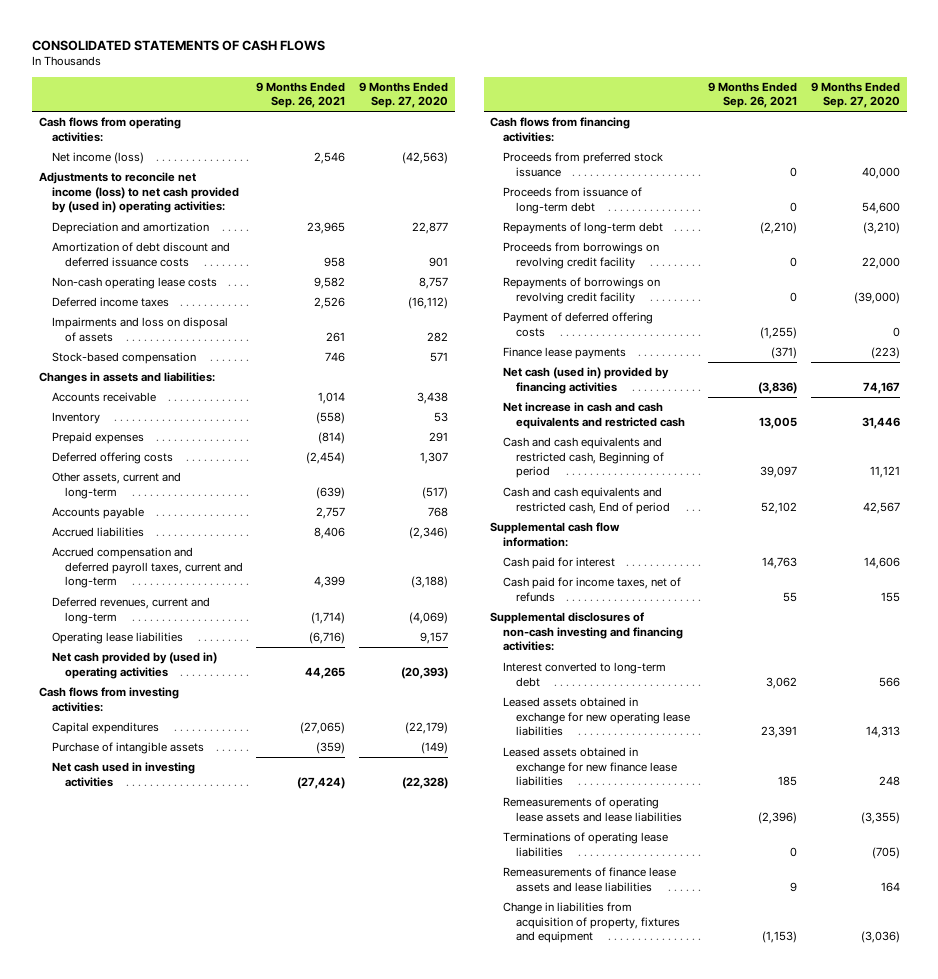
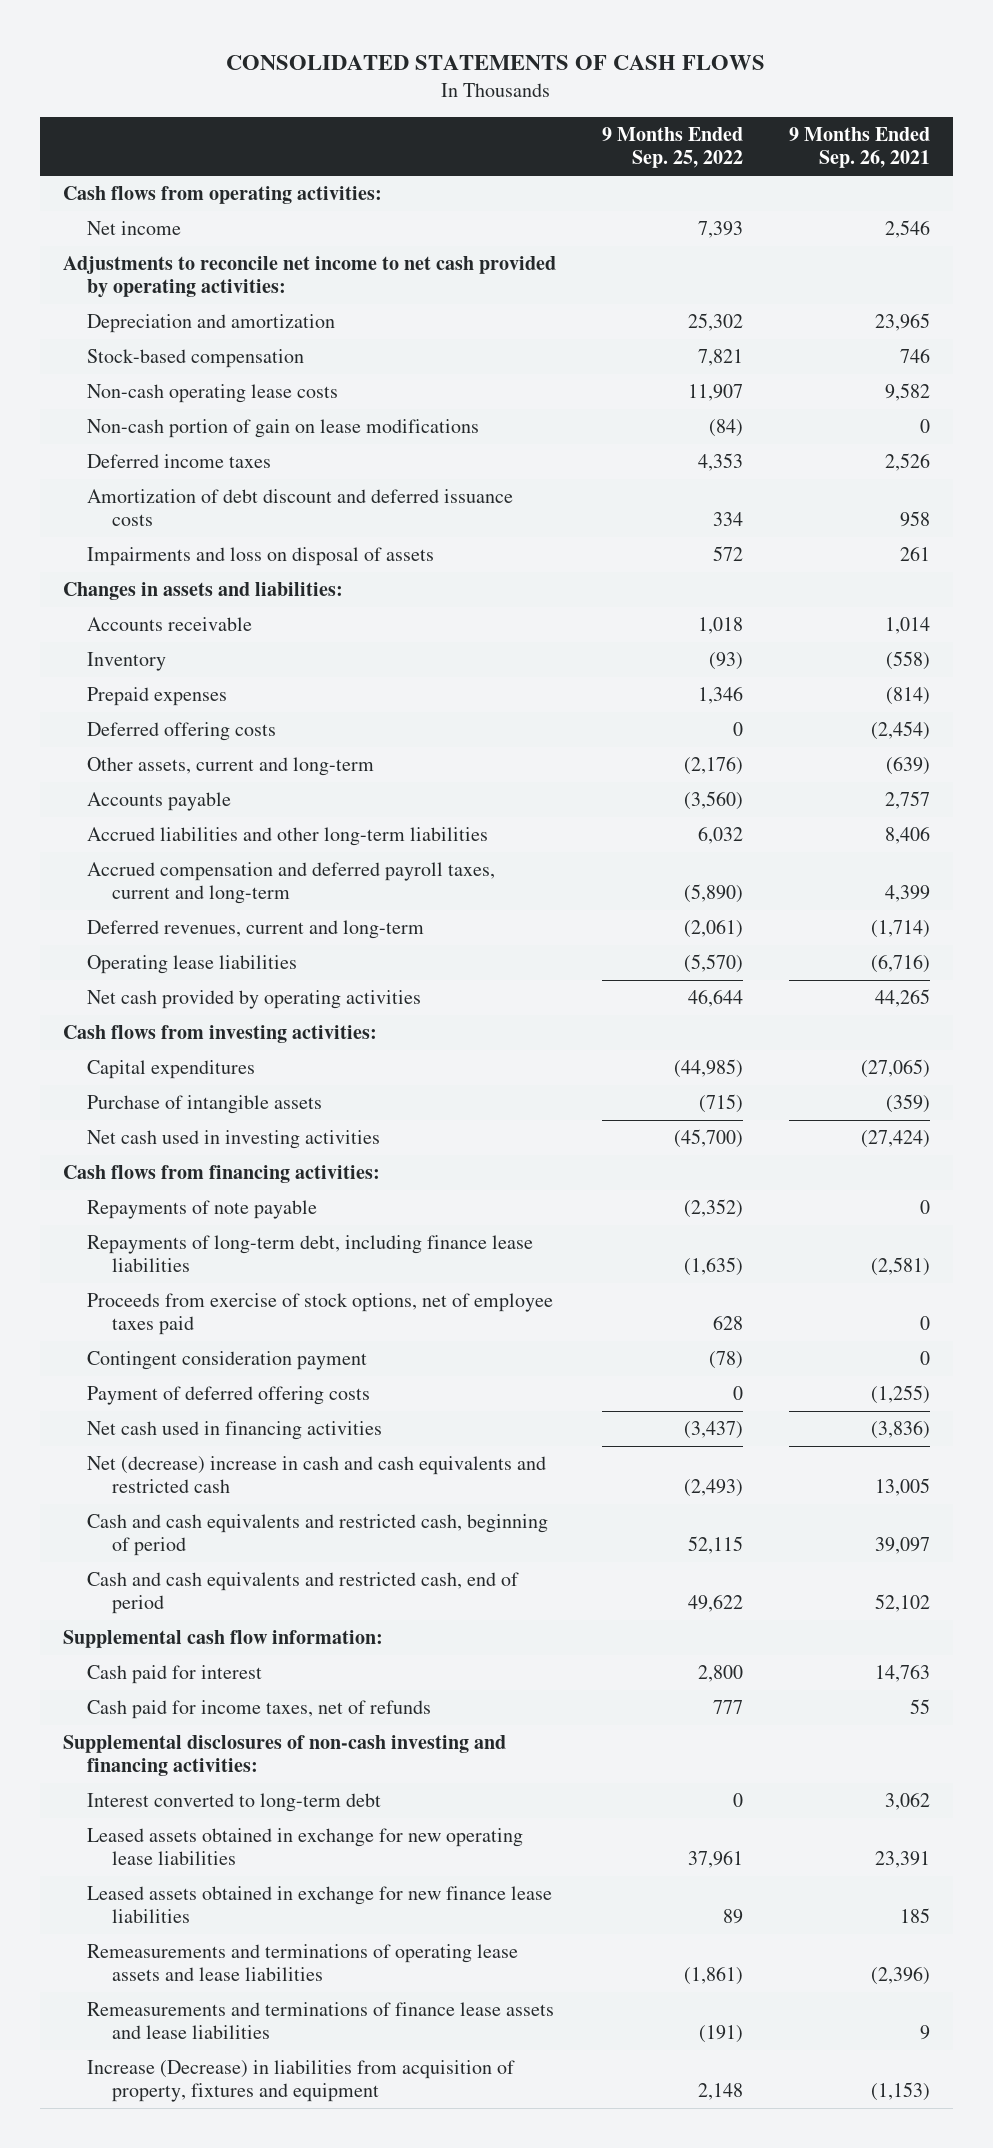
- | 9 Months Ended Sep. 26, 2021 | 9 Months Ended Sep. 27, 2020
+ | 9 Months Ended Sep. 25, 2022 | 9 Months Ended Sep. 26, 2021
- Net income (loss) | 2,546 | (42,563)
- Adjustments to reconcile net income (loss) to net cash provided by (used in) operating activities:
+ Net income | 7,393 | 2,546
+ Adjustments to reconcile net income to net cash provided by operating activities:
moved up: Stock-based compensation | 7,821 | 746
+ Non-cash portion of gain on lease modifications | (84) | 0
moved down: Amortization of debt discount and deferred issuance costs | 334 | 958
- Accrued liabilities | 8,406 | (2,346)
+ Accrued liabilities and other long-term liabilities | 6,032 | 8,406
- Net cash provided by (used in) operating activities | 44,265 | (20,393)
+ Net cash provided by operating activities | 46,644 | 44,265
- Proceeds from preferred stock issuance | 0 | 40,000
- Proceeds from issuance of long-term debt | 0 | 54,600
- Repayments of long-term debt | (2,210) | (3,210)
- Proceeds from borrowings on revolving credit facility | 0 | 22,000
- Repayments of borrowings on revolving credit facility | 0 | (39,000)
+ Repayments of note payable | (2,352) | 0
+ Repayments of long-term debt, including finance lease liabilities | (1,635) | (2,581)
+ Proceeds from exercise of stock options, net of employee taxes paid | 628 | 0
+ Contingent consideration payment | (78) | 0
- Finance lease payments | (371) | (223)
- Net cash (used in) provided by financing activities | (3,836) | 74,167
- Net increase in cash and cash equivalents and restricted cash | 13,005 | 31,446
- Cash and cash equivalents and restricted cash, Beginning of period | 39,097 | 11,121
- Cash and cash equivalents and restricted cash, End of period | 52,102 | 42,567
+ Net cash used in financing activities | (3,437) | (3,836)
+ Net (decrease) increase in cash and cash equivalents and restricted cash | (2,493) | 13,005
+ Cash and cash equivalents and restricted cash, beginning of period | 52,115 | 39,097
+ Cash and cash equivalents and restricted cash, end of period | 49,622 | 52,102
- Remeasurements of operating lease assets and lease liabilities | (2,396) | (3,355)
- Terminations of operating lease liabilities | 0 | (705)
- Remeasurements of finance lease assets and lease liabilities | 9 | 164
- Change in liabilities from acquisition of property, fixtures and equipment | (1,153) | (3,036)
+ Remeasurements and terminations of operating lease assets and lease liabilities | (1,861) | (2,396)
+ Remeasurements and terminations of finance lease assets and lease liabilities | (191) | 9
+ Increase (Decrease) in liabilities from acquisition of property, fixtures and equipment | 2,148 | (1,153)

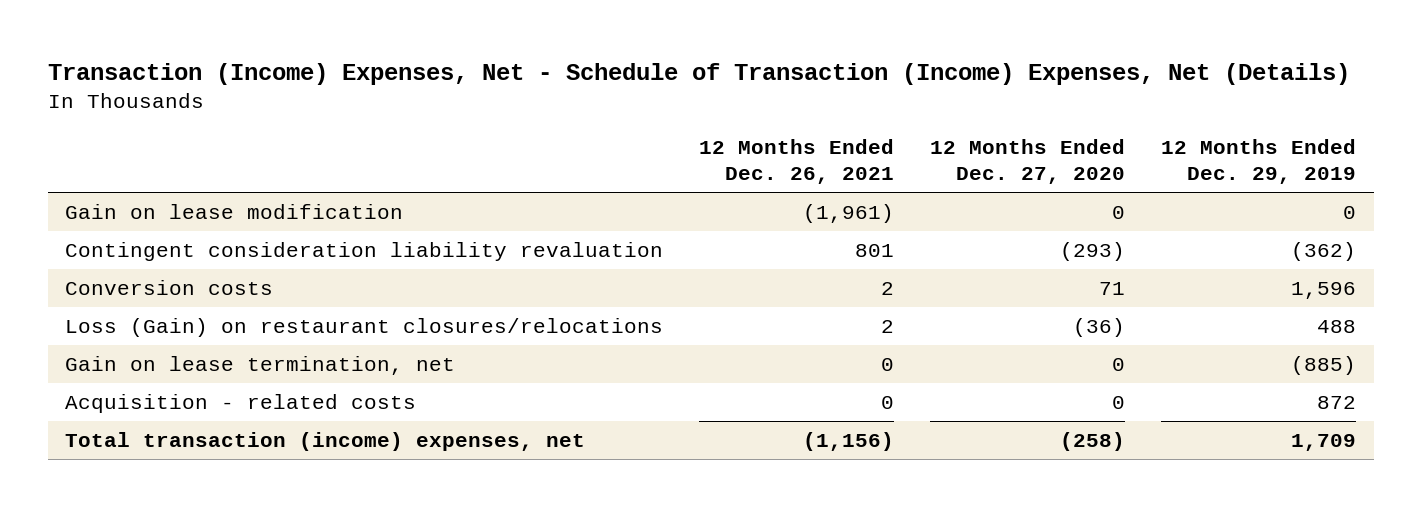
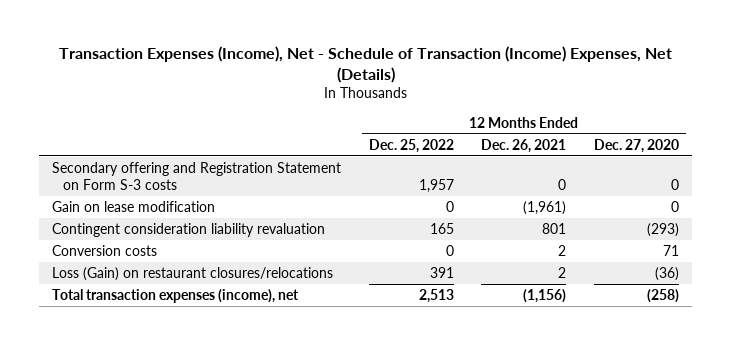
- Transaction (Income) Expenses, Net - Schedule of Transaction (Income) Expenses, Net (Details)
+ Transaction Expenses (Income), Net - Schedule of Transaction (Income) Expenses, Net (Details)
- | 12 Months Ended Dec. 26, 2021 | 12 Months Ended Dec. 27, 2020 | 12 Months Ended Dec. 29, 2019
+ | 12 Months Ended Dec. 25, 2022 | 12 Months Ended Dec. 26, 2021 | 12 Months Ended Dec. 27, 2020
+ Secondary offering and Registration Statement on Form S-3 costs | 1,957 | 0 | 0
- Gain on lease termination, net | 0 | 0 | (885)
- Acquisition - related costs | 0 | 0 | 872
- Total transaction (income) expenses, net | (1,156) | (258) | 1,709
+ Total transaction expenses (income), net | 2,513 | (1,156) | (258)

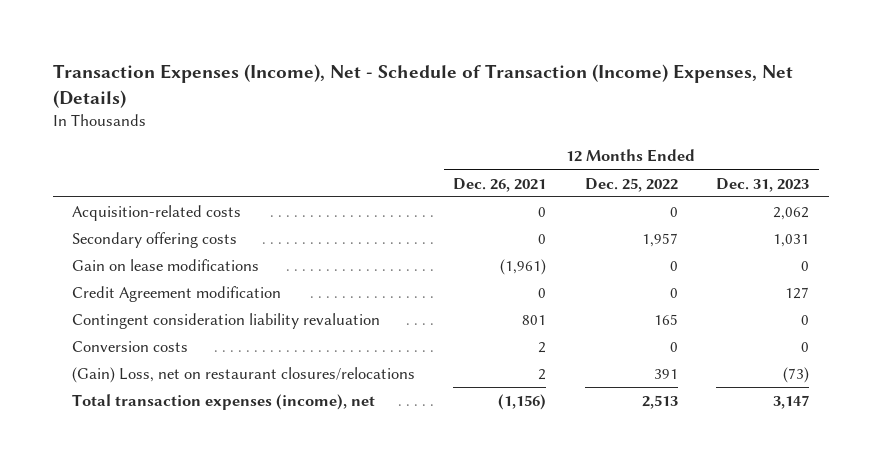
- | 12 Months Ended Dec. 25, 2022 | 12 Months Ended Dec. 26, 2021 | 12 Months Ended Dec. 27, 2020
+ | 12 Months Ended Dec. 26, 2021 | 12 Months Ended Dec. 25, 2022 | 12 Months Ended Dec. 31, 2023
- Secondary offering and Registration Statement on Form S-3 costs | 1,957 | 0 | 0
- Gain on lease modification | 0 | (1,961) | 0
+ Acquisition-related costs | 0 | 0 | 2,062
+ Secondary offering costs | 0 | 1,957 | 1,031
+ Gain on lease modifications | (1,961) | 0 | 0
+ Credit Agreement modification | 0 | 0 | 127
- Loss (Gain) on restaurant closures/relocations | 391 | 2 | (36)
+ (Gain) Loss, net on restaurant closures/relocations | 2 | 391 | (73)

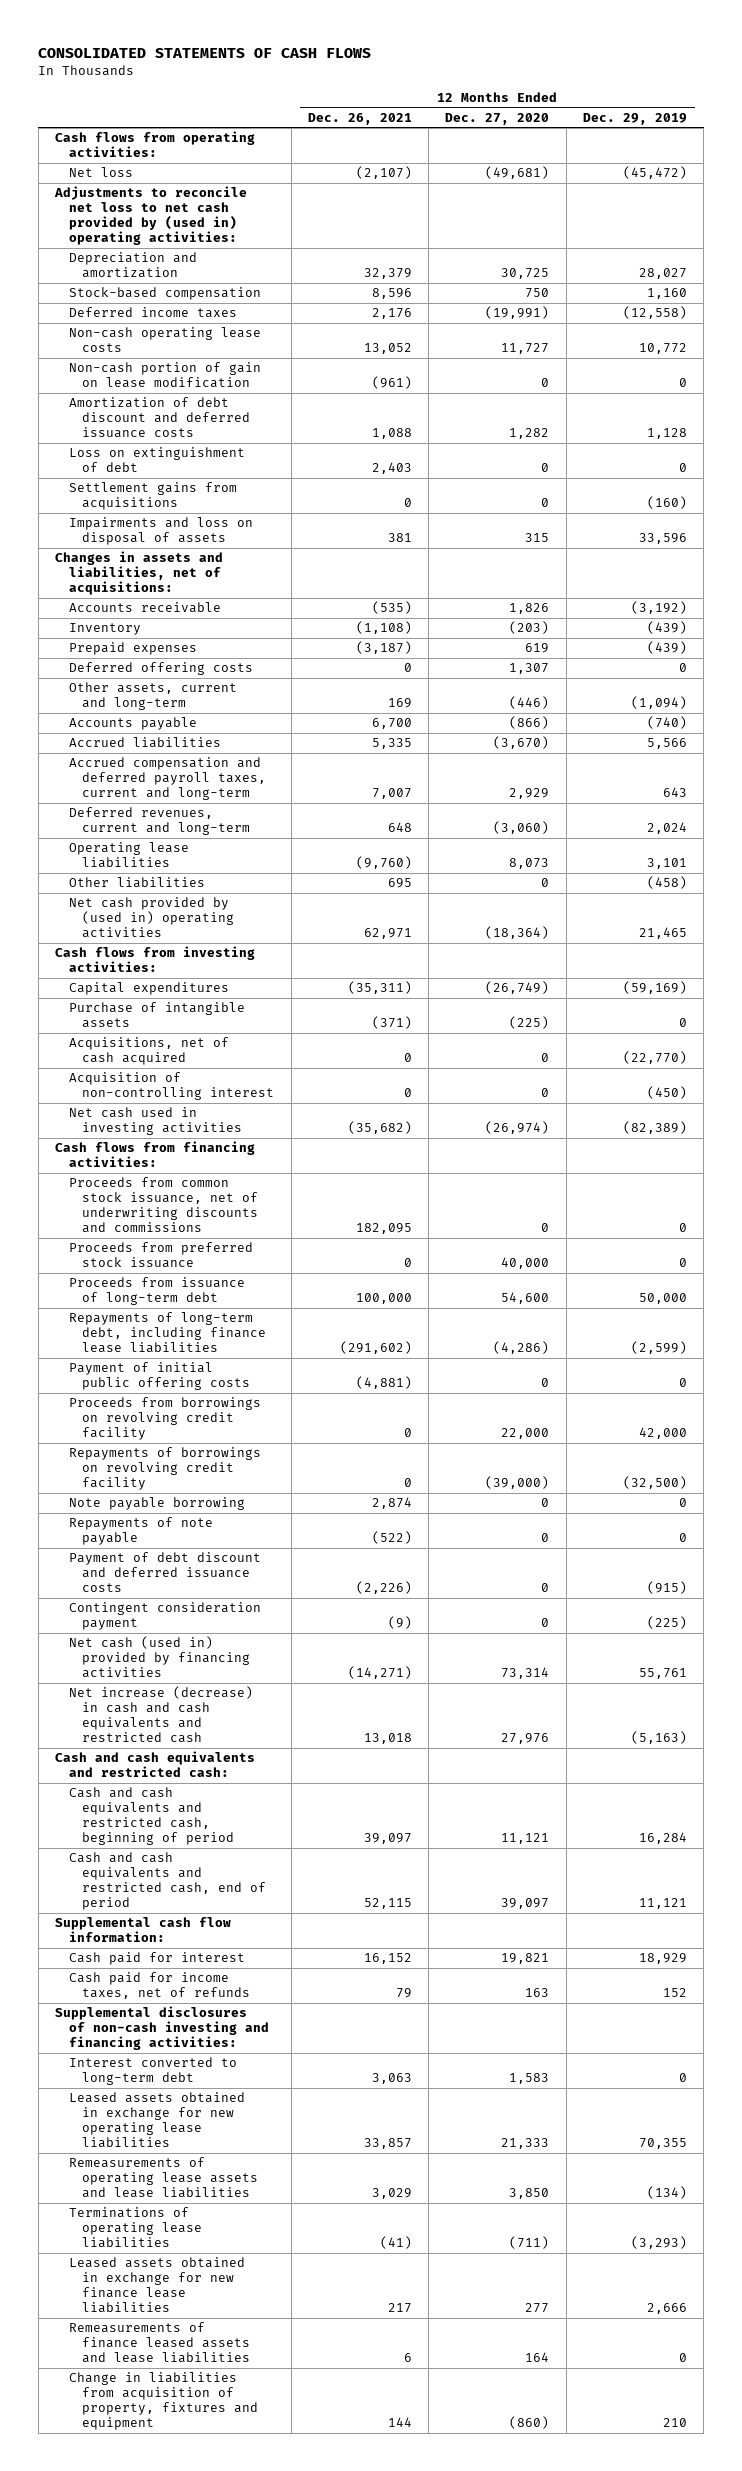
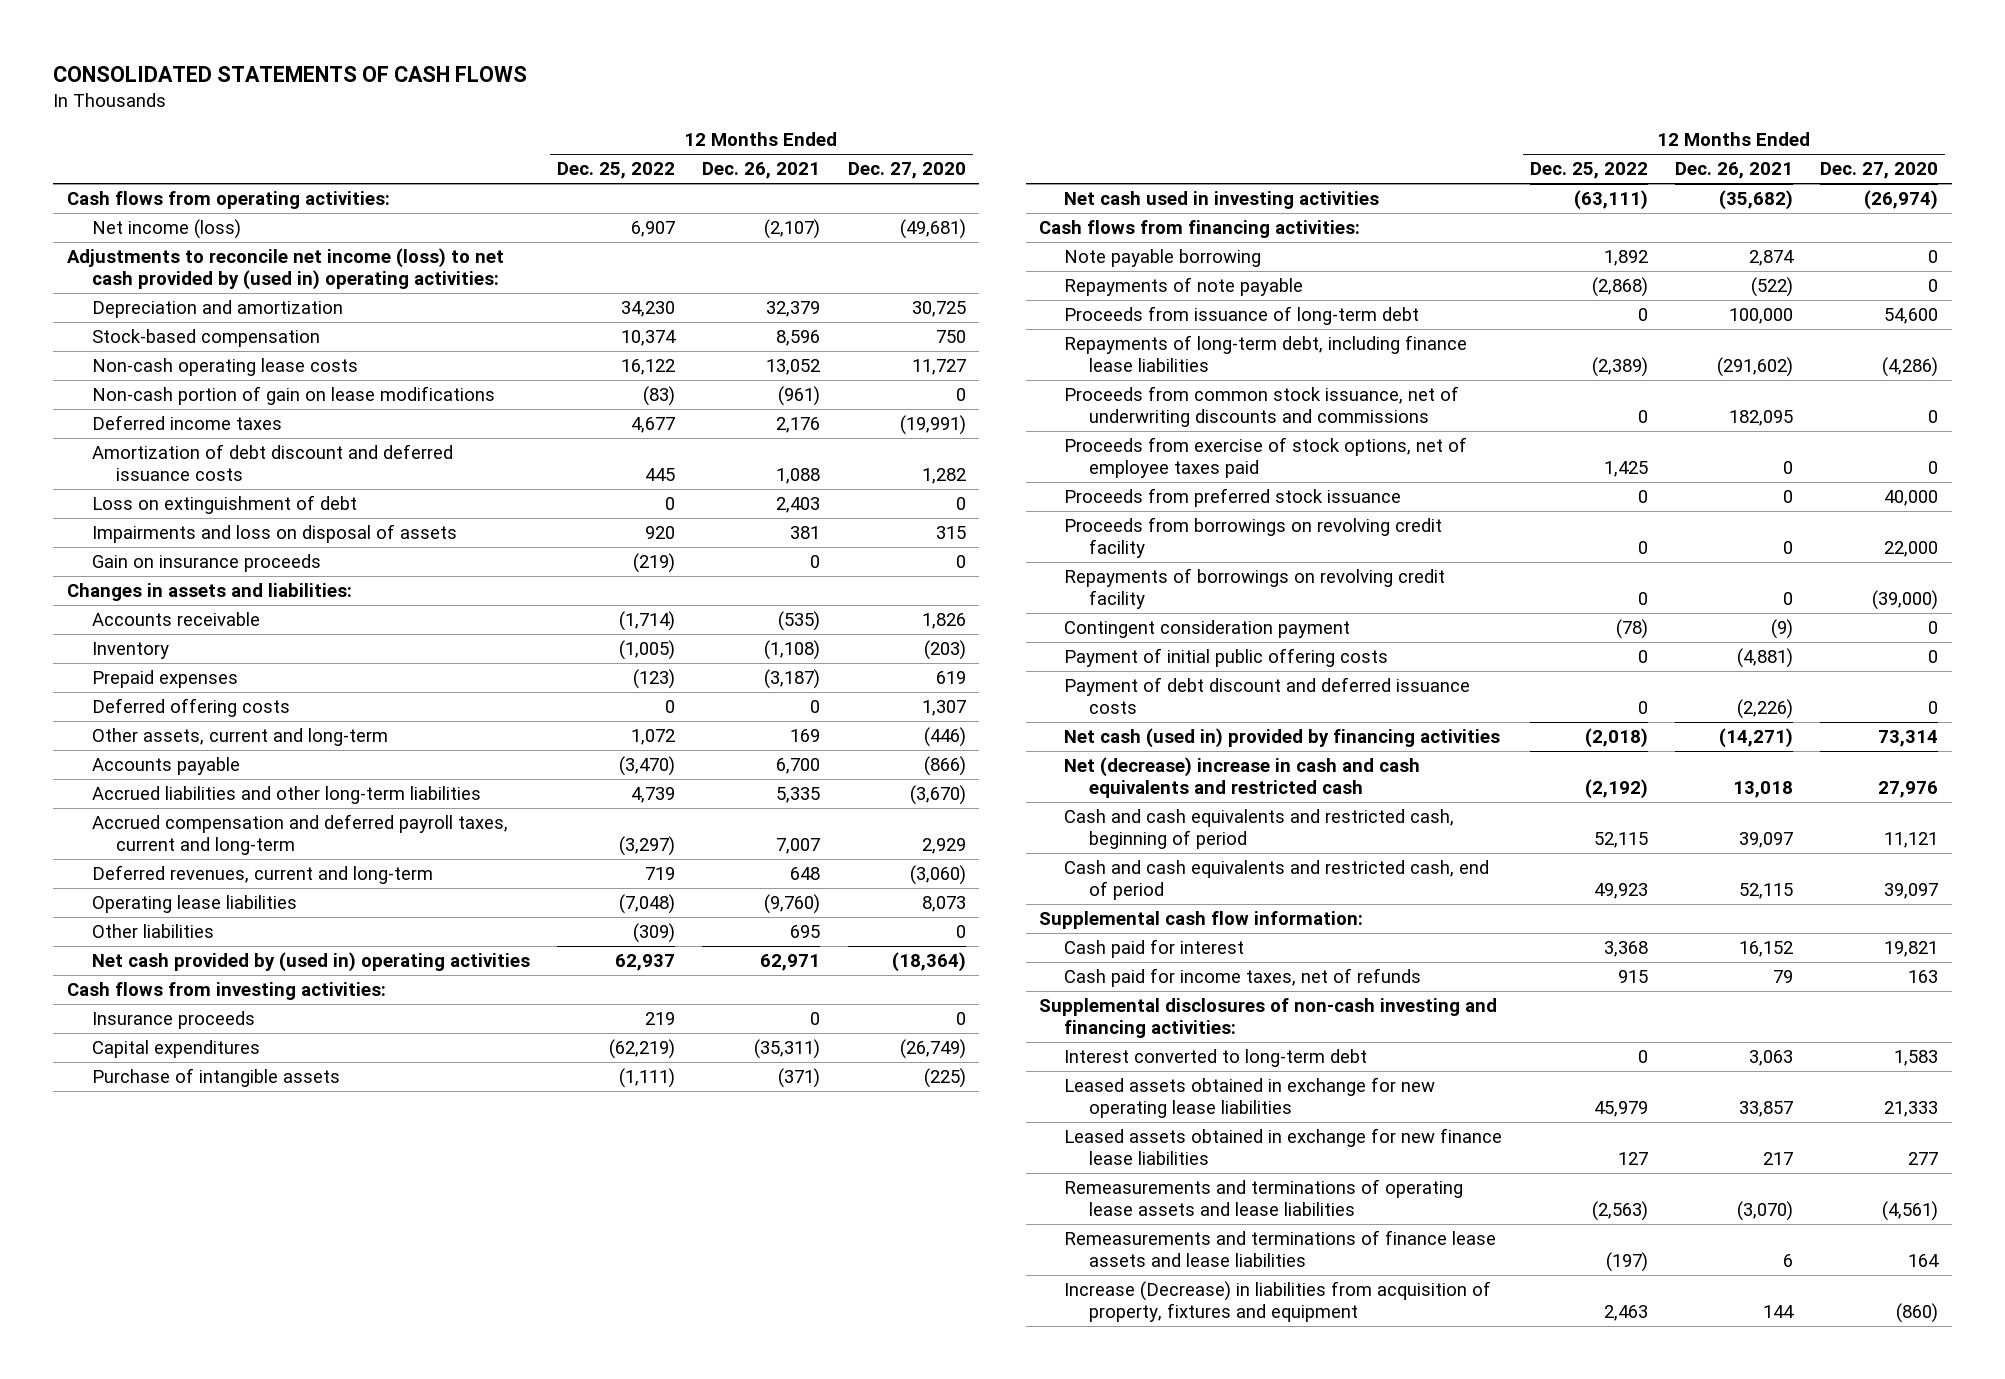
- | 12 Months Ended Dec. 26, 2021 | 12 Months Ended Dec. 27, 2020 | 12 Months Ended Dec. 29, 2019
+ | 12 Months Ended Dec. 25, 2022 | 12 Months Ended Dec. 26, 2021 | 12 Months Ended Dec. 27, 2020
- Net loss | (2,107) | (49,681) | (45,472)
- Adjustments to reconcile net loss to net cash provided by (used in) operating activities:
+ Net income (loss) | 6,907 | (2,107) | (49,681)
+ Adjustments to reconcile net income (loss) to net cash provided by (used in) operating activities:
- Non-cash portion of gain on lease modification | (961) | 0 | 0
+ Non-cash portion of gain on lease modifications | (83) | (961) | 0
moved down: Deferred income taxes | 4,677 | 2,176 | (19,991)
- Settlement gains from acquisitions | 0 | 0 | (160)
- Changes in assets and liabilities, net of acquisitions:
+ Gain on insurance proceeds | (219) | 0 | 0
+ Changes in assets and liabilities:
- Accrued liabilities | 5,335 | (3,670) | 5,566
+ Accrued liabilities and other long-term liabilities | 4,739 | 5,335 | (3,670)
+ Insurance proceeds | 219 | 0 | 0
- Acquisitions, net of cash acquired | 0 | 0 | (22,770)
- Acquisition of non-controlling interest | 0 | 0 | (450)
moved up: Note payable borrowing | 1,892 | 2,874 | 0
moved up: Repayments of note payable | (2,868) | (522) | 0
moved down: Proceeds from common stock issuance, net of underwriting discounts and commissions | 0 | 182,095 | 0
+ Proceeds from exercise of stock options, net of employee taxes paid | 1,425 | 0 | 0
moved down: Proceeds from preferred stock issuance | 0 | 0 | 40,000
moved down: Payment of initial public offering costs | 0 | (4,881) | 0
moved down: Payment of debt discount and deferred issuance costs | 0 | (2,226) | 0
- Net increase (decrease) in cash and cash equivalents and restricted cash | 13,018 | 27,976 | (5,163)
- Cash and cash equivalents and restricted cash:
+ Net (decrease) increase in cash and cash equivalents and restricted cash | (2,192) | 13,018 | 27,976
- Remeasurements of operating lease assets and lease liabilities | 3,029 | 3,850 | (134)
- Terminations of operating lease liabilities | (41) | (711) | (3,293)
- Remeasurements of finance leased assets and lease liabilities | 6 | 164 | 0
- Change in liabilities from acquisition of property, fixtures and equipment | 144 | (860) | 210
+ Remeasurements and terminations of operating lease assets and lease liabilities | (2,563) | (3,070) | (4,561)
+ Remeasurements and terminations of finance lease assets and lease liabilities | (197) | 6 | 164
+ Increase (Decrease) in liabilities from acquisition of property, fixtures and equipment | 2,463 | 144 | (860)

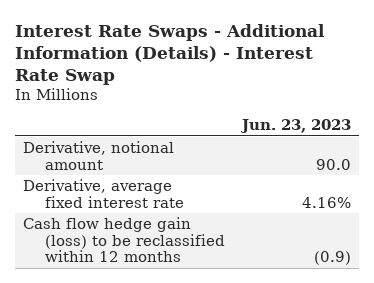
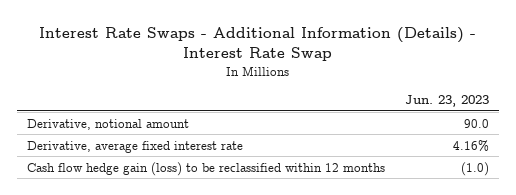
- Cash flow hedge gain (loss) to be reclassified within 12 months | (0.9)
+ Cash flow hedge gain (loss) to be reclassified within 12 months | (1.0)

